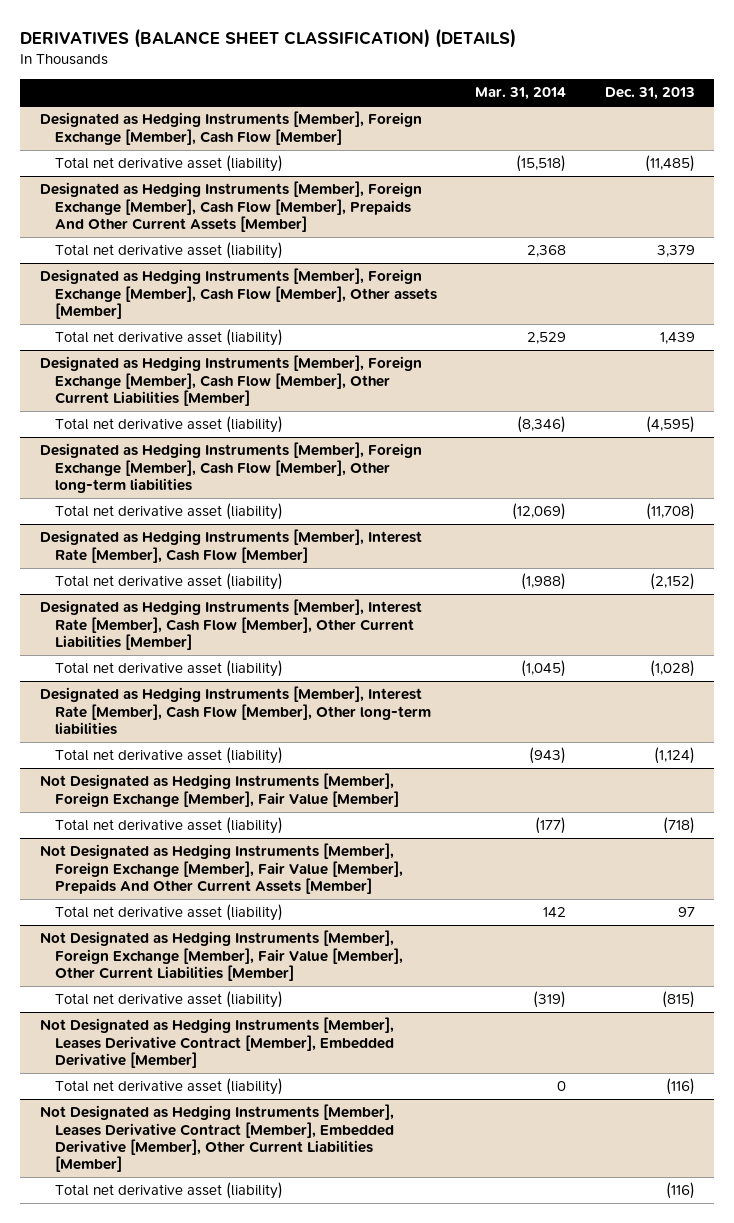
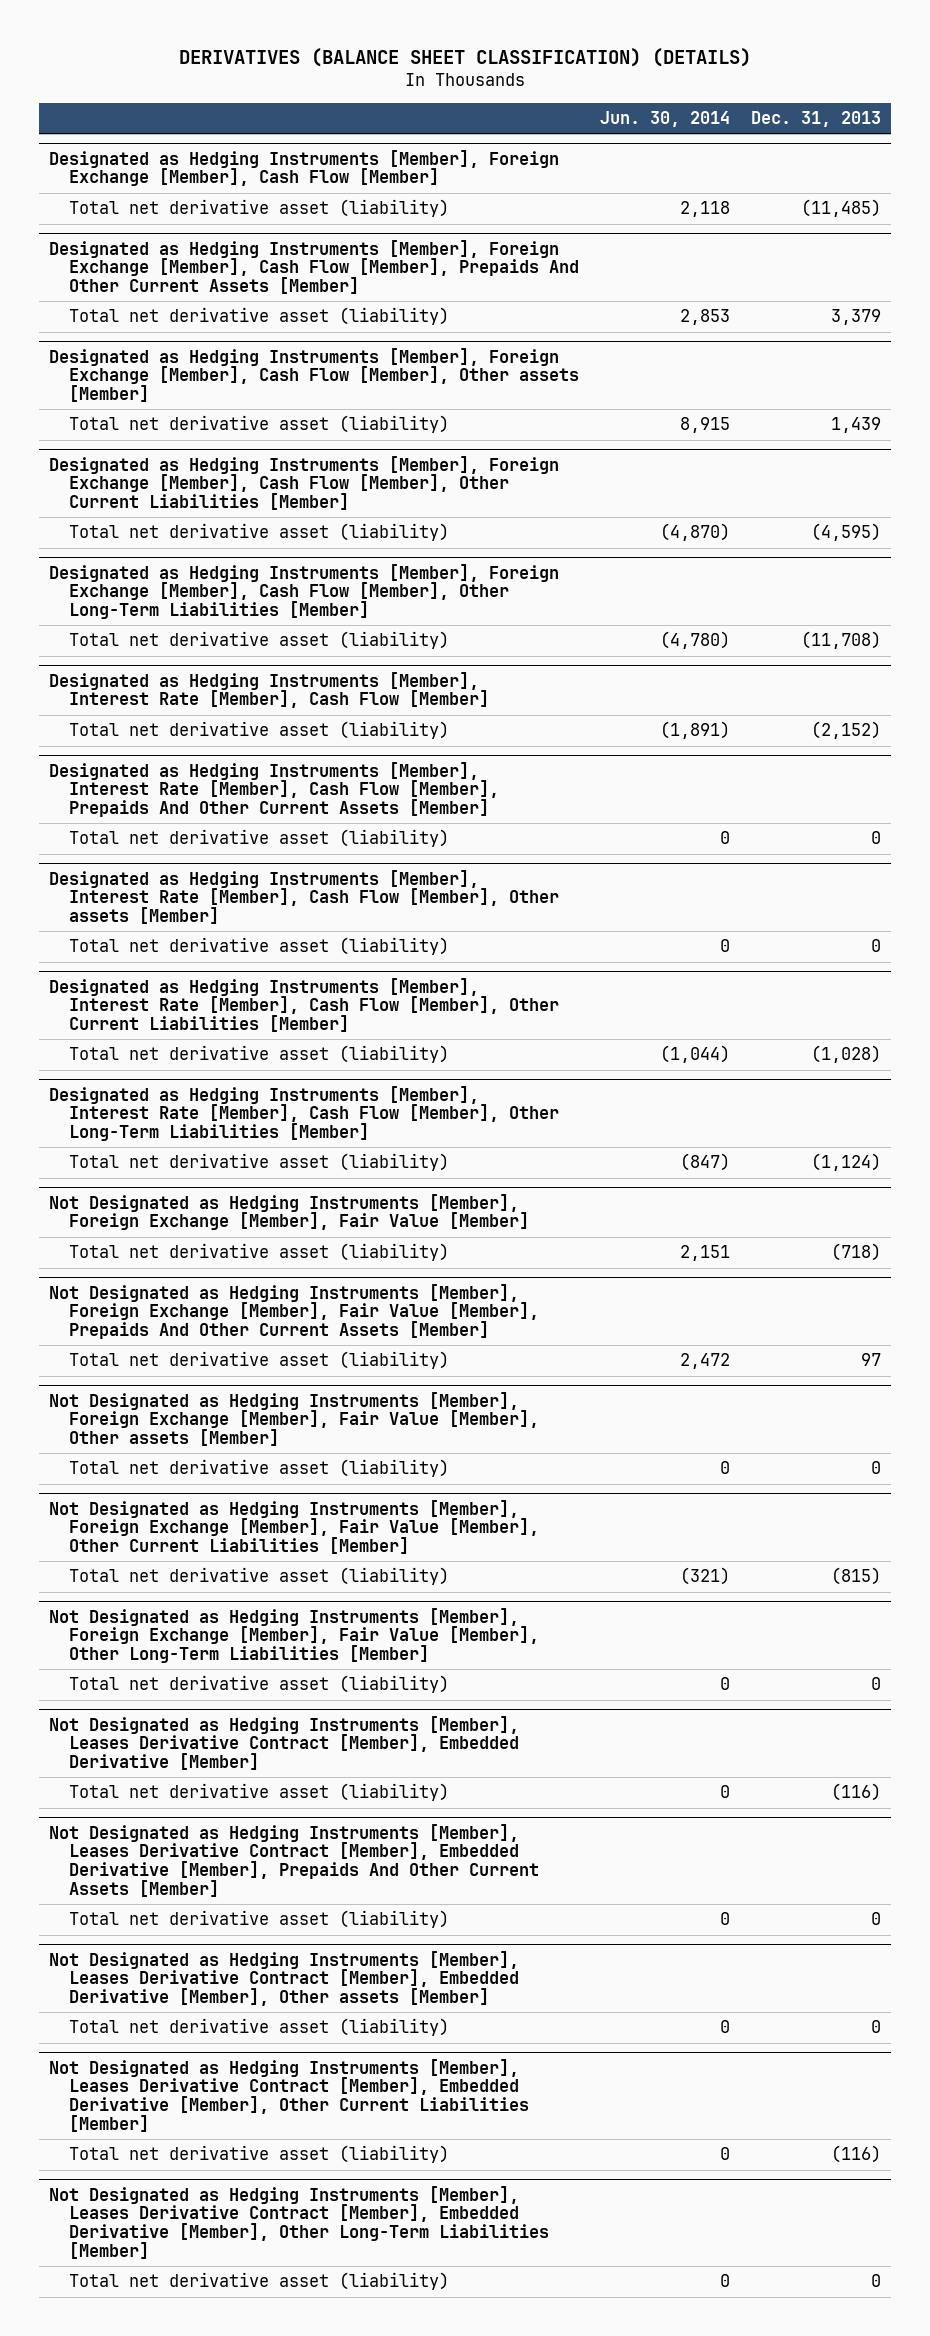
- | Mar. 31, 2014 | Dec. 31, 2013
+ | Jun. 30, 2014 | Dec. 31, 2013
- Designated as Hedging Instruments [Member], Foreign Exchange [Member], Cash Flow [Member], Other long-term liabilities
+ Designated as Hedging Instruments [Member], Foreign Exchange [Member], Cash Flow [Member], Other Long-Term Liabilities [Member]
+ Designated as Hedging Instruments [Member], Interest Rate [Member], Cash Flow [Member], Prepaids And Other Current Assets [Member]
+ Total net derivative asset (liability) | 0 | 0
+ Designated as Hedging Instruments [Member], Interest Rate [Member], Cash Flow [Member], Other assets [Member]
+ Total net derivative asset (liability) | 0 | 0
- Designated as Hedging Instruments [Member], Interest Rate [Member], Cash Flow [Member], Other long-term liabilities
+ Designated as Hedging Instruments [Member], Interest Rate [Member], Cash Flow [Member], Other Long-Term Liabilities [Member]
+ Not Designated as Hedging Instruments [Member], Foreign Exchange [Member], Fair Value [Member], Other assets [Member]
+ Total net derivative asset (liability) | 0 | 0
+ Not Designated as Hedging Instruments [Member], Foreign Exchange [Member], Fair Value [Member], Other Long-Term Liabilities [Member]
+ Total net derivative asset (liability) | 0 | 0
+ Not Designated as Hedging Instruments [Member], Leases Derivative Contract [Member], Embedded Derivative [Member], Prepaids And Other Current Assets [Member]
+ Total net derivative asset (liability) | 0 | 0
+ Not Designated as Hedging Instruments [Member], Leases Derivative Contract [Member], Embedded Derivative [Member], Other assets [Member]
+ Total net derivative asset (liability) | 0 | 0
+ Not Designated as Hedging Instruments [Member], Leases Derivative Contract [Member], Embedded Derivative [Member], Other Long-Term Liabilities [Member]
+ Total net derivative asset (liability) | 0 | 0

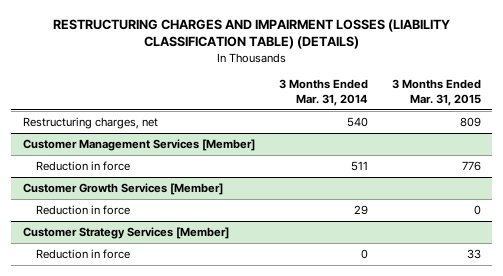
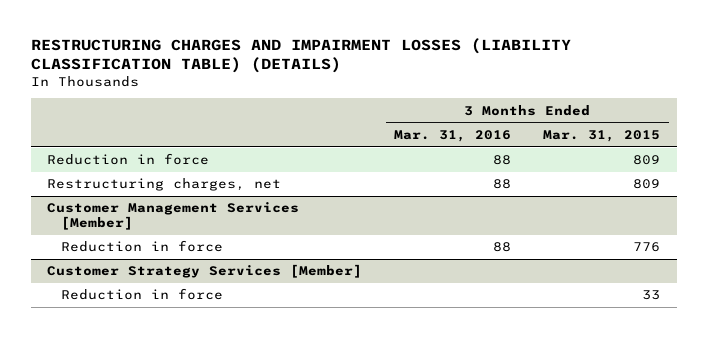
- | 3 Months Ended Mar. 31, 2014 | 3 Months Ended Mar. 31, 2015
+ | 3 Months Ended Mar. 31, 2016 | 3 Months Ended Mar. 31, 2015
+ Reduction in force | 88 | 809
- Customer Growth Services [Member]
- Reduction in force | 29 | 0

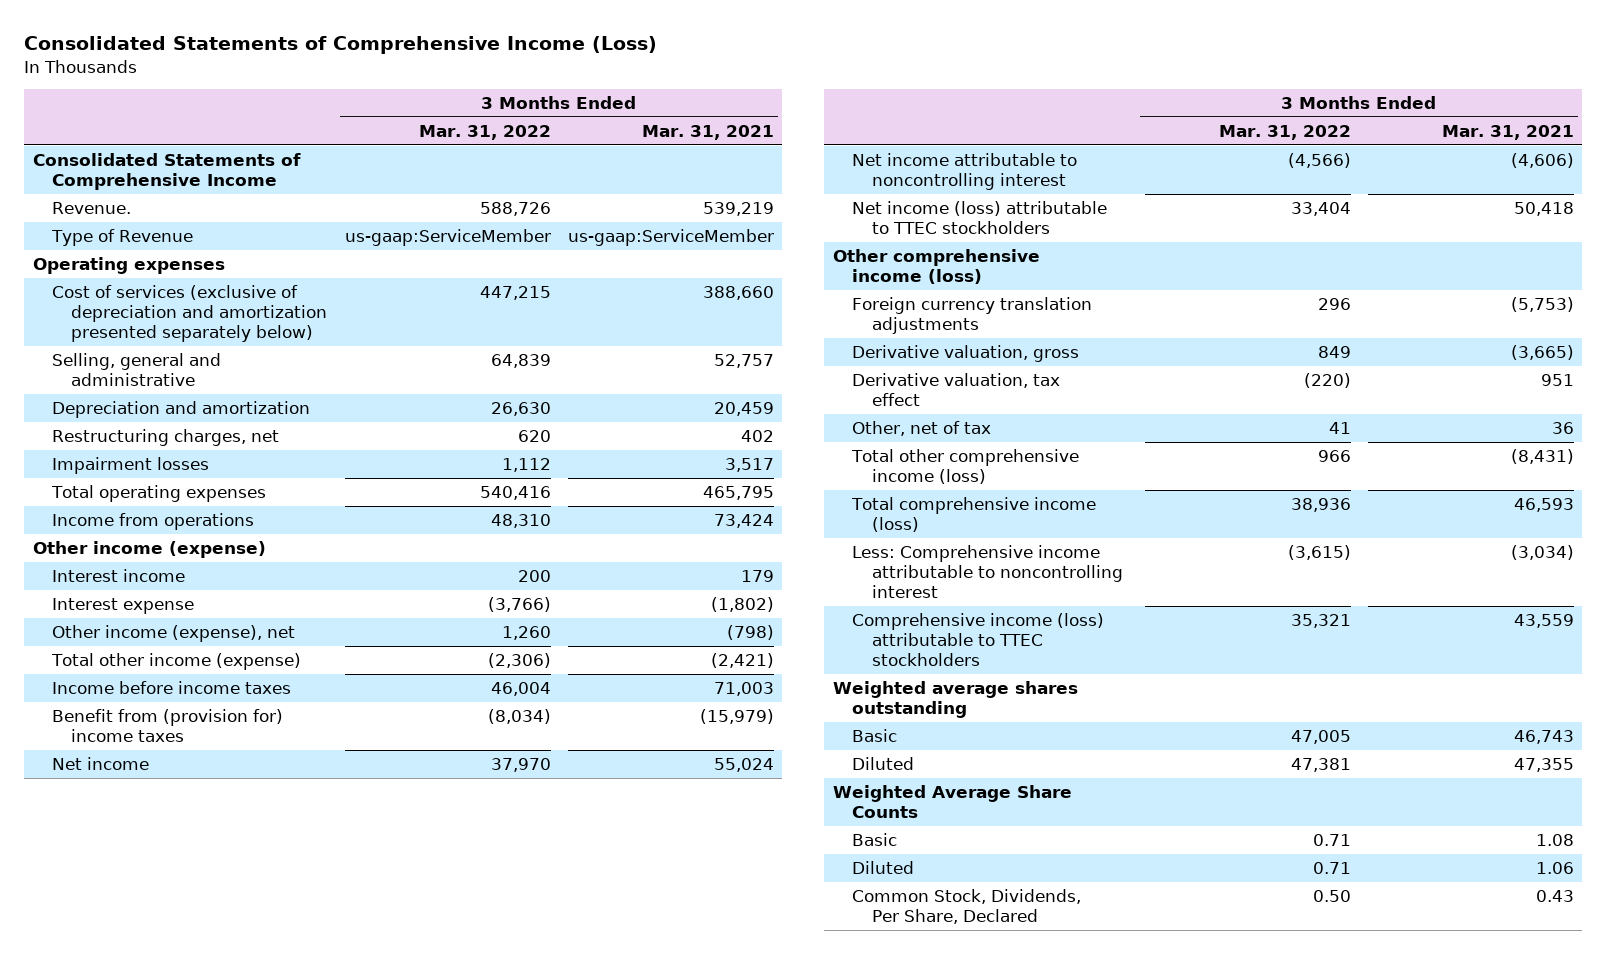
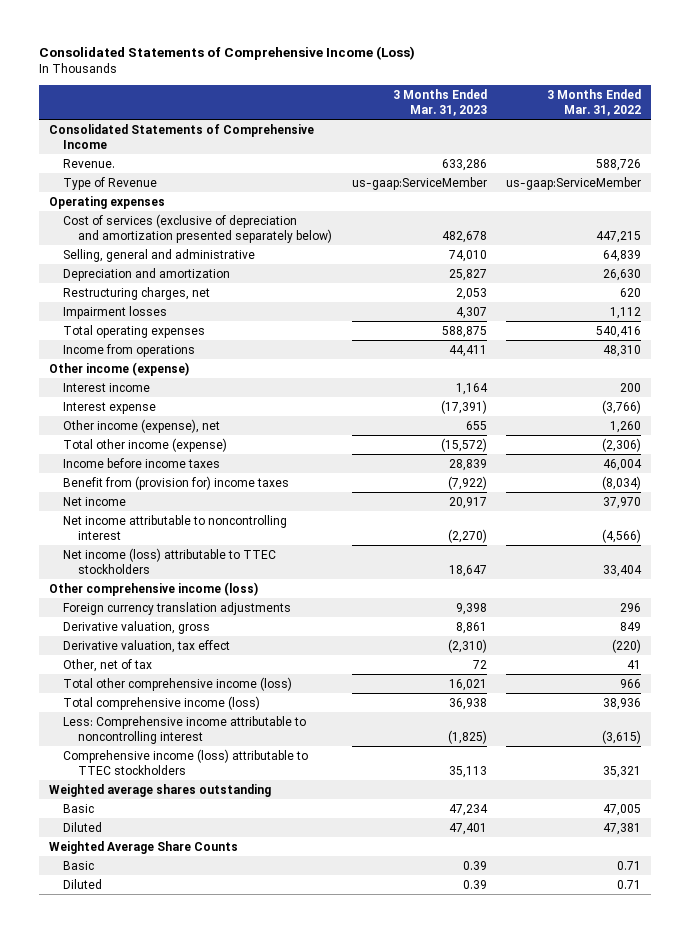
- | 3 Months Ended Mar. 31, 2022 | 3 Months Ended Mar. 31, 2021
+ | 3 Months Ended Mar. 31, 2023 | 3 Months Ended Mar. 31, 2022
- Common Stock, Dividends, Per Share, Declared | 0.50 | 0.43

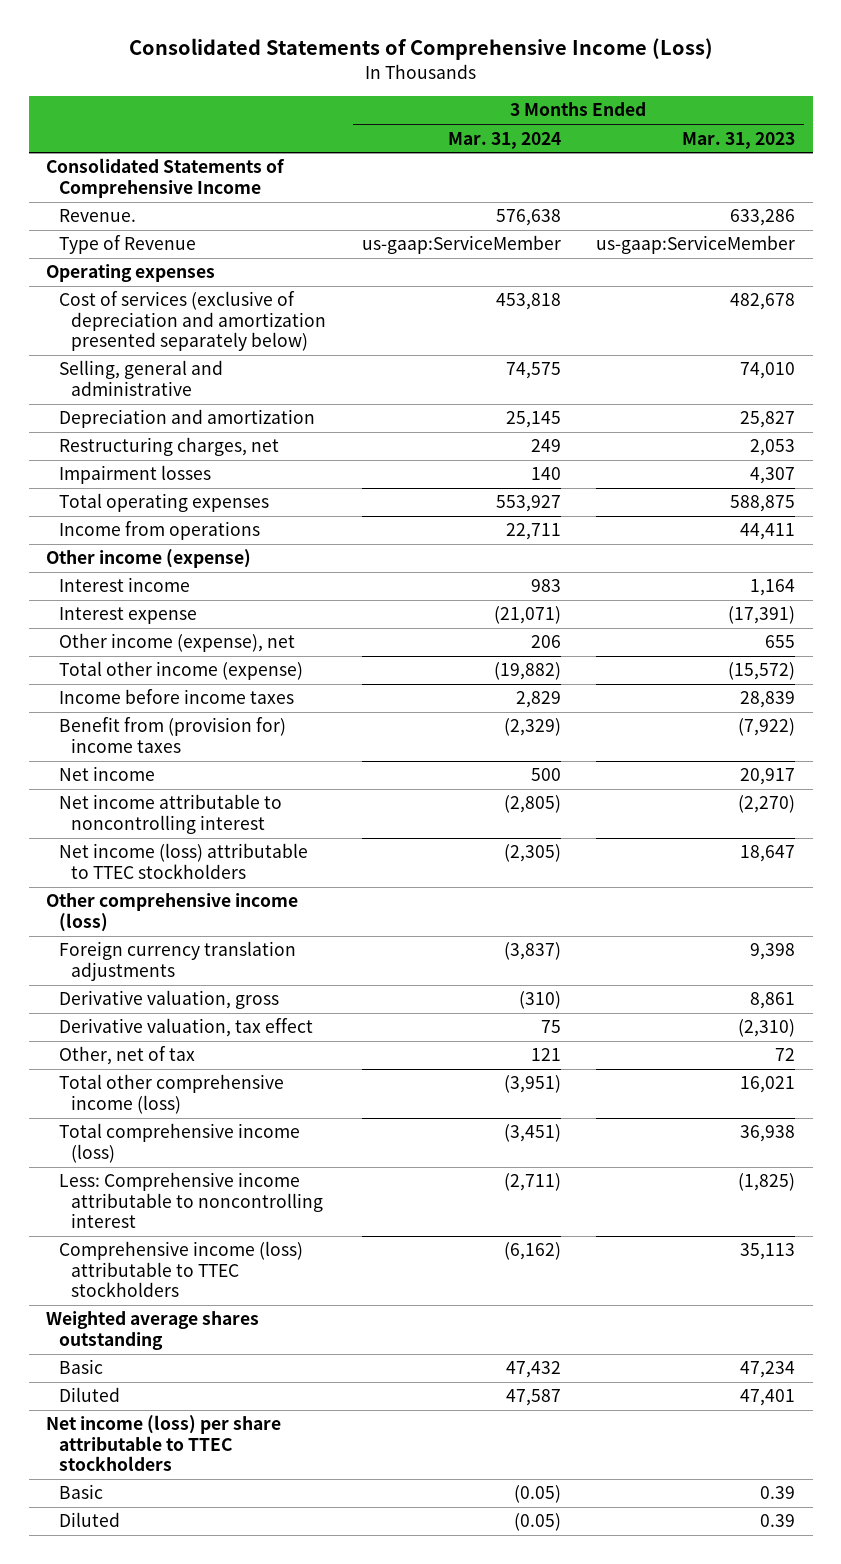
- | 3 Months Ended Mar. 31, 2023 | 3 Months Ended Mar. 31, 2022
+ | 3 Months Ended Mar. 31, 2024 | 3 Months Ended Mar. 31, 2023
- Weighted Average Share Counts
+ Net income (loss) per share attributable to TTEC stockholders

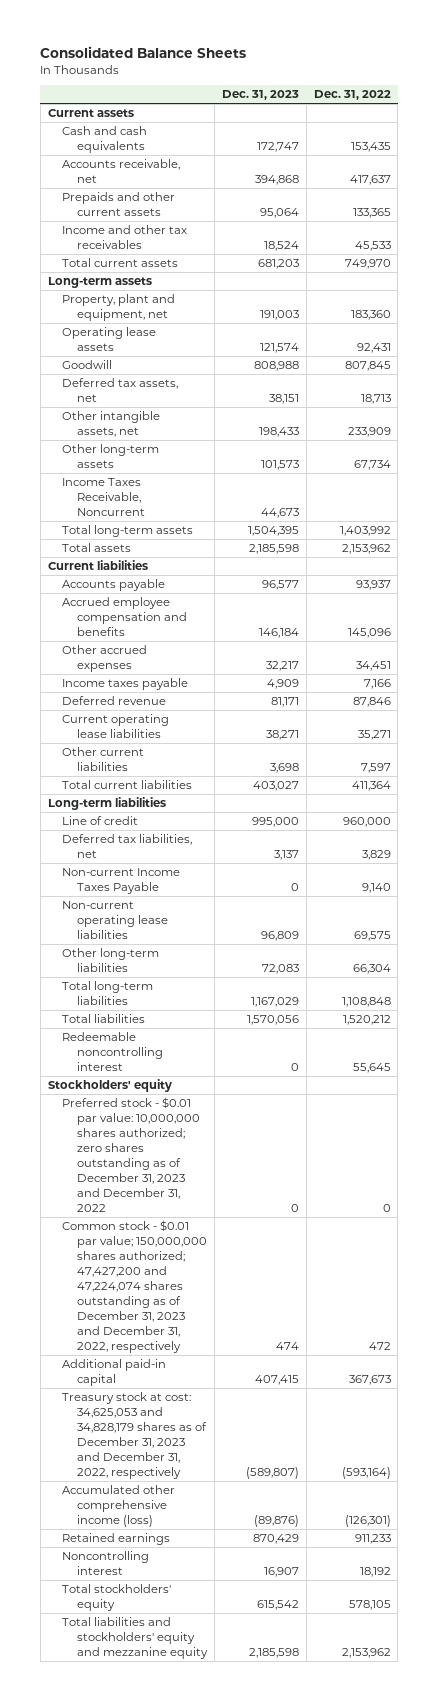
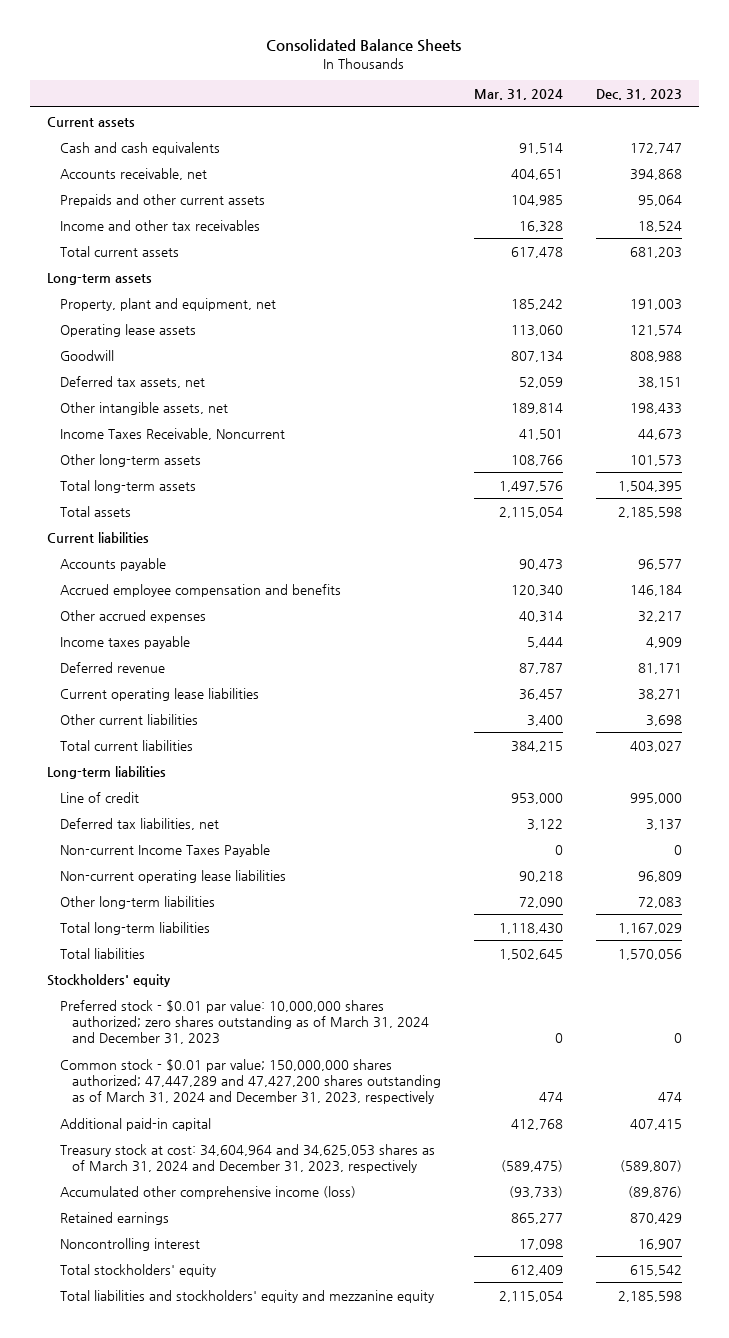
- | Dec. 31, 2023 | Dec. 31, 2022
+ | Mar. 31, 2024 | Dec. 31, 2023
moved down: Other long-term assets | 108,766 | 101,573
- Redeemable noncontrolling interest | 0 | 55,645
- Preferred stock - $0.01 par value: 10,000,000 shares authorized; zero shares outstanding as of December 31, 2023 and December 31, 2022 | 0 | 0
- Common stock - $0.01 par value; 150,000,000 shares authorized; 47,427,200 and 47,224,074 shares outstanding as of December 31, 2023 and December 31, 2022, respectively | 474 | 472
+ Preferred stock - $0.01 par value: 10,000,000 shares authorized; zero shares outstanding as of March 31, 2024 and December 31, 2023 | 0 | 0
+ Common stock - $0.01 par value; 150,000,000 shares authorized; 47,447,289 and 47,427,200 shares outstanding as of March 31, 2024 and December 31, 2023, respectively | 474 | 474
- Treasury stock at cost: 34,625,053 and 34,828,179 shares as of December 31, 2023 and December 31, 2022, respectively | (589,807) | (593,164)
+ Treasury stock at cost: 34,604,964 and 34,625,053 shares as of March 31, 2024 and December 31, 2023, respectively | (589,475) | (589,807)

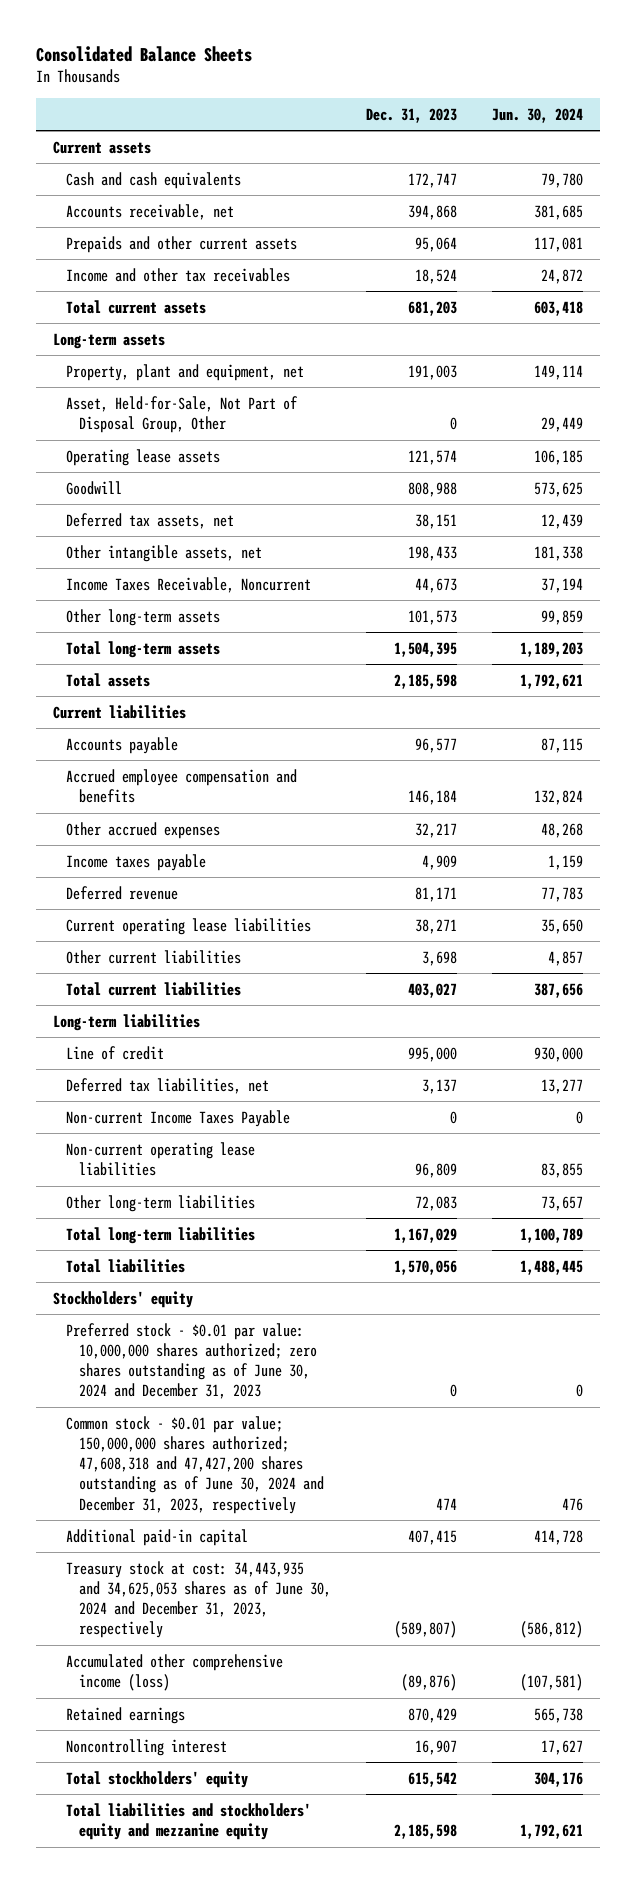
- | Mar. 31, 2024 | Dec. 31, 2023
+ | Dec. 31, 2023 | Jun. 30, 2024
+ Asset, Held-for-Sale, Not Part of Disposal Group, Other | 0 | 29,449
- Preferred stock - $0.01 par value: 10,000,000 shares authorized; zero shares outstanding as of March 31, 2024 and December 31, 2023 | 0 | 0
- Common stock - $0.01 par value; 150,000,000 shares authorized; 47,447,289 and 47,427,200 shares outstanding as of March 31, 2024 and December 31, 2023, respectively | 474 | 474
+ Preferred stock - $0.01 par value: 10,000,000 shares authorized; zero shares outstanding as of June 30, 2024 and December 31, 2023 | 0 | 0
+ Common stock - $0.01 par value; 150,000,000 shares authorized; 47,608,318 and 47,427,200 shares outstanding as of June 30, 2024 and December 31, 2023, respectively | 474 | 476
- Treasury stock at cost: 34,604,964 and 34,625,053 shares as of March 31, 2024 and December 31, 2023, respectively | (589,475) | (589,807)
+ Treasury stock at cost: 34,443,935 and 34,625,053 shares as of June 30, 2024 and December 31, 2023, respectively | (589,807) | (586,812)

